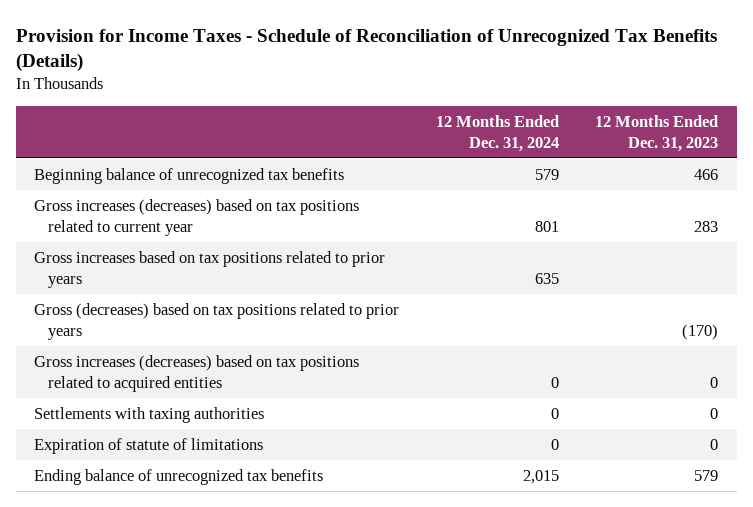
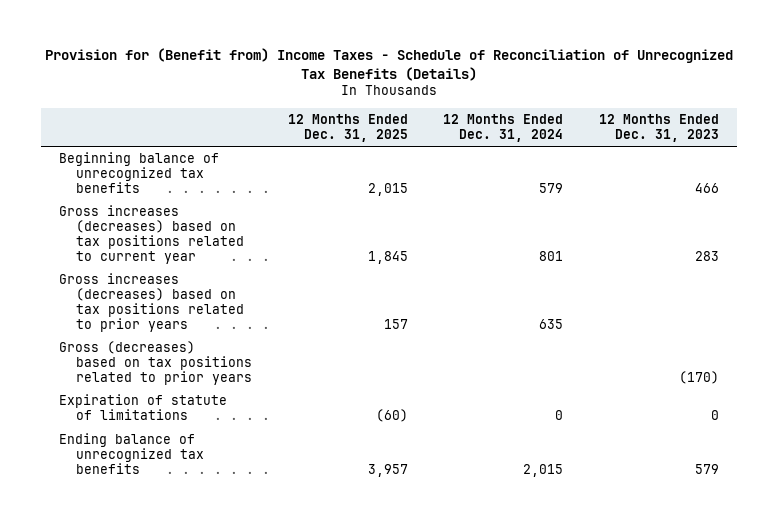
- Provision for Income Taxes - Schedule of Reconciliation of Unrecognized Tax Benefits (Details)
+ Provision for (Benefit from) Income Taxes - Schedule of Reconciliation of Unrecognized Tax Benefits (Details)
- | 12 Months Ended Dec. 31, 2024 | 12 Months Ended Dec. 31, 2023
+ | 12 Months Ended Dec. 31, 2025 | 12 Months Ended Dec. 31, 2024 | 12 Months Ended Dec. 31, 2023
- Gross increases based on tax positions related to prior years | 635 |
+ Gross increases (decreases) based on tax positions related to prior years | 157 | 635 |
- Gross increases (decreases) based on tax positions related to acquired entities | 0 | 0
- Settlements with taxing authorities | 0 | 0

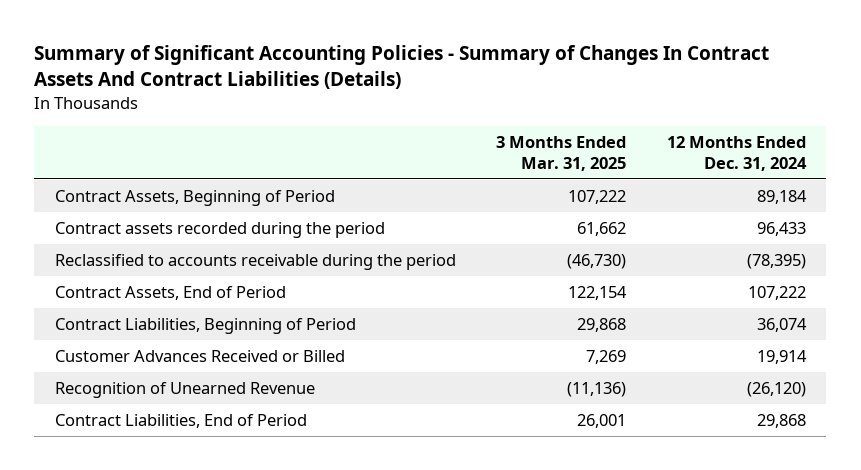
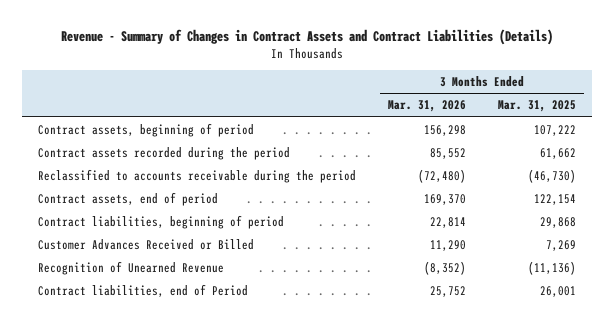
- Summary of Significant Accounting Policies - Summary of Changes In Contract Assets And Contract Liabilities (Details)
+ Revenue - Summary of Changes in Contract Assets and Contract Liabilities (Details)
- | 3 Months Ended Mar. 31, 2025 | 12 Months Ended Dec. 31, 2024
+ | 3 Months Ended Mar. 31, 2026 | 3 Months Ended Mar. 31, 2025
- Contract Assets, Beginning of Period | 107,222 | 89,184
+ Contract assets, beginning of period | 156,298 | 107,222
- Contract Assets, End of Period | 122,154 | 107,222
- Contract Liabilities, Beginning of Period | 29,868 | 36,074
+ Contract assets, end of period | 169,370 | 122,154
+ Contract liabilities, beginning of period | 22,814 | 29,868
- Contract Liabilities, End of Period | 26,001 | 29,868
+ Contract liabilities, end of Period | 25,752 | 26,001

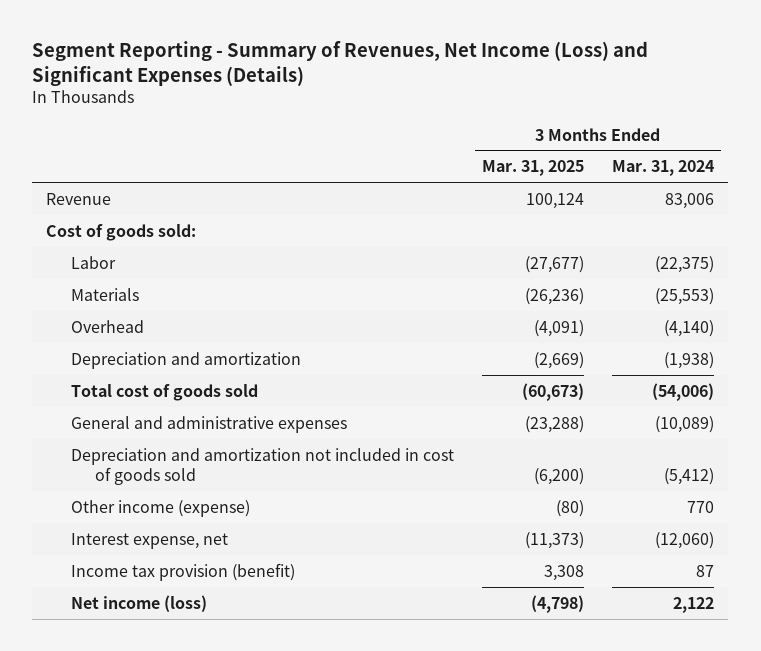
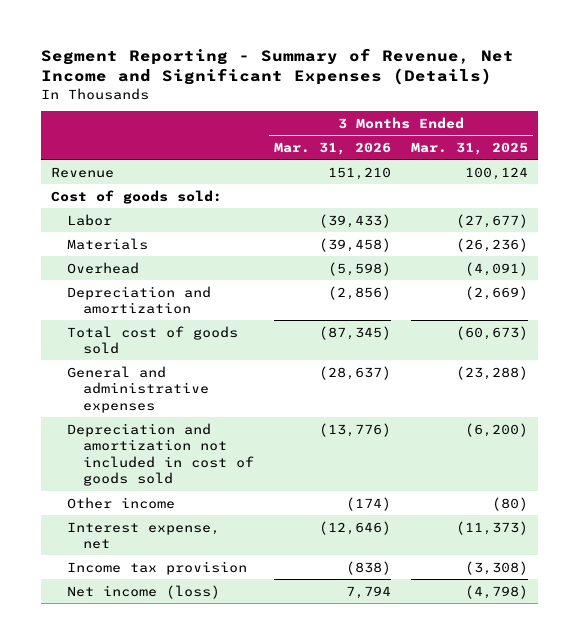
- Segment Reporting - Summary of Revenues, Net Income (Loss) and Significant Expenses (Details)
+ Segment Reporting - Summary of Revenue, Net Income and Significant Expenses (Details)
- | 3 Months Ended Mar. 31, 2025 | 3 Months Ended Mar. 31, 2024
+ | 3 Months Ended Mar. 31, 2026 | 3 Months Ended Mar. 31, 2025
- Other income (expense) | (80) | 770
+ Other income | (174) | (80)
- Income tax provision (benefit) | 3,308 | 87
+ Income tax provision | (838) | (3,308)

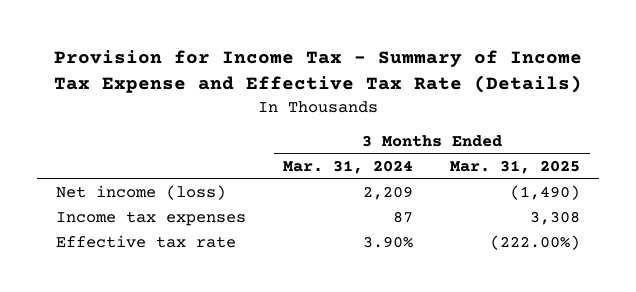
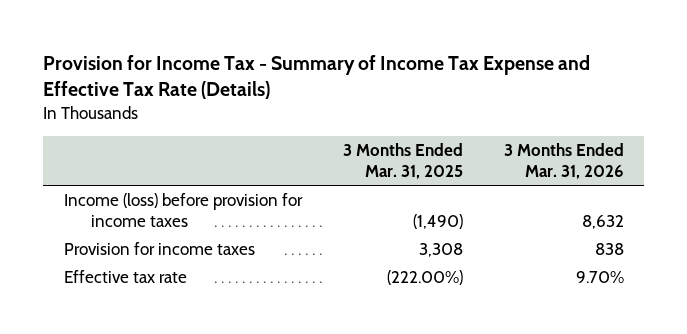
- | 3 Months Ended Mar. 31, 2024 | 3 Months Ended Mar. 31, 2025
+ | 3 Months Ended Mar. 31, 2025 | 3 Months Ended Mar. 31, 2026
- Net income (loss) | 2,209 | (1,490)
- Income tax expenses | 87 | 3,308
+ Income (loss) before provision for income taxes | (1,490) | 8,632
+ Provision for income taxes | 3,308 | 838

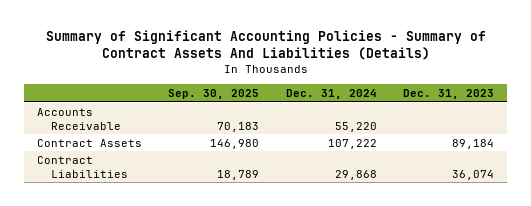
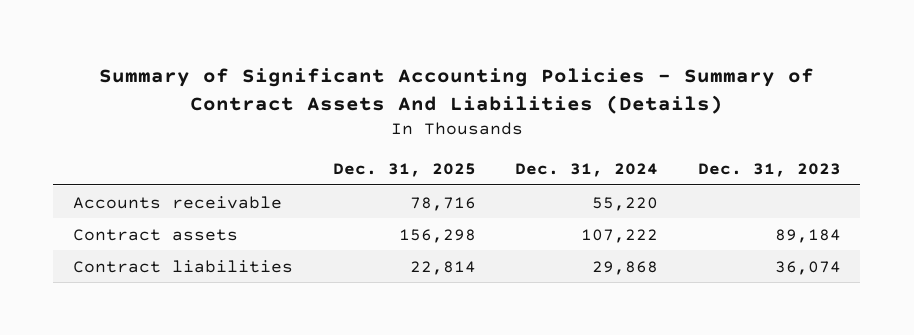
- | Sep. 30, 2025 | Dec. 31, 2024 | Dec. 31, 2023
+ | Dec. 31, 2025 | Dec. 31, 2024 | Dec. 31, 2023
- Accounts Receivable | 70,183 | 55,220 |
- Contract Assets | 146,980 | 107,222 | 89,184
- Contract Liabilities | 18,789 | 29,868 | 36,074
+ Accounts receivable | 78,716 | 55,220 |
+ Contract assets | 156,298 | 107,222 | 89,184
+ Contract liabilities | 22,814 | 29,868 | 36,074

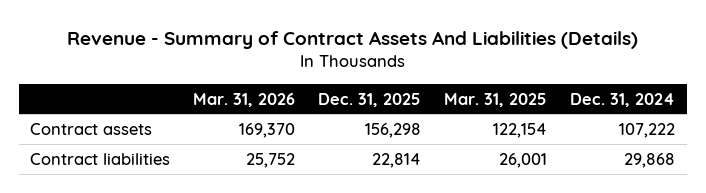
- Summary of Significant Accounting Policies - Summary of Contract Assets And Liabilities (Details)
+ Revenue - Summary of Contract Assets And Liabilities (Details)
- | Dec. 31, 2025 | Dec. 31, 2024 | Dec. 31, 2023
+ | Mar. 31, 2026 | Dec. 31, 2025 | Mar. 31, 2025 | Dec. 31, 2024
- Accounts receivable | 78,716 | 55,220 |

